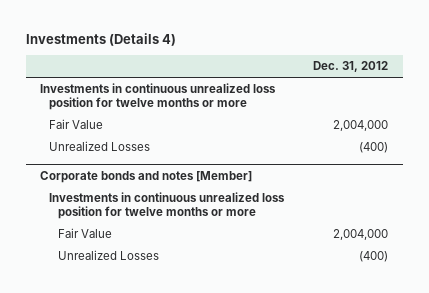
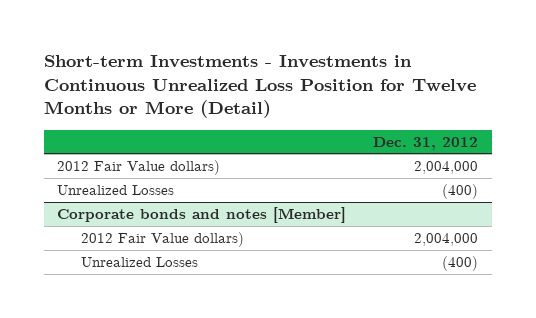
- Investments (Details 4)
+ Short-term Investments - Investments in Continuous Unrealized Loss Position for Twelve Months or More (Detail)
- Investments in continuous unrealized loss position for twelve months or more
- Fair Value | 2,004,000
+ 2012 Fair Value dollars) | 2,004,000
@ Corporate bonds and notes [Member]
- Investments in continuous unrealized loss position for twelve months or more
- Fair Value | 2,004,000
+ 2012 Fair Value dollars) | 2,004,000

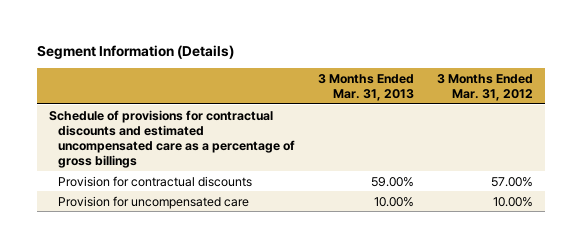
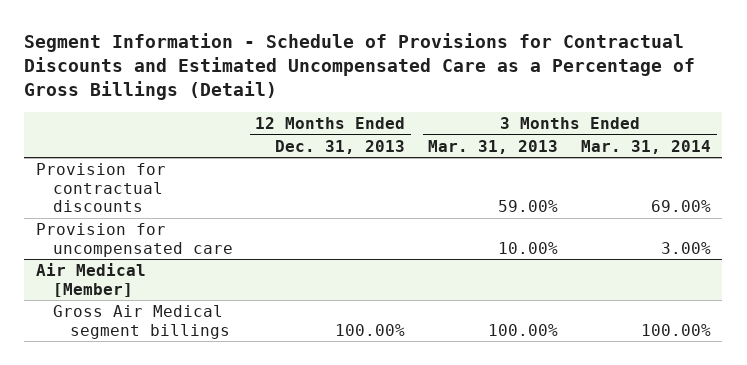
- Segment Information (Details)
+ Segment Information - Schedule of Provisions for Contractual Discounts and Estimated Uncompensated Care as a Percentage of Gross Billings (Detail)
- | 3 Months Ended Mar. 31, 2013 | 3 Months Ended Mar. 31, 2012
+ | 12 Months Ended Dec. 31, 2013 | 3 Months Ended Mar. 31, 2013 | 3 Months Ended Mar. 31, 2014
- Schedule of provisions for contractual discounts and estimated uncompensated care as a percentage of gross billings
+ Air Medical [Member]
+ Gross Air Medical segment billings | 100.00% | 100.00% | 100.00%

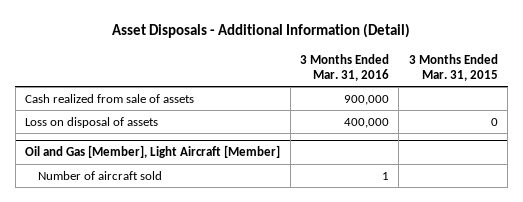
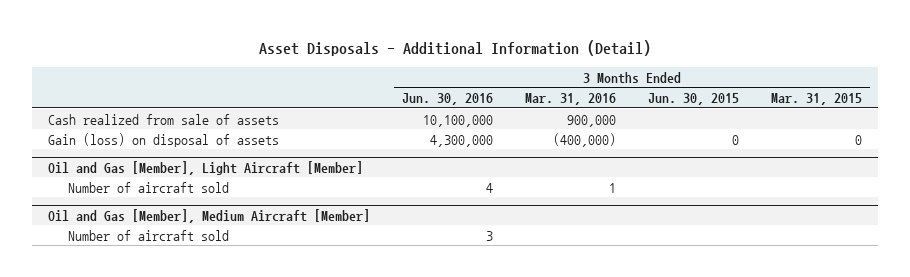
- | 3 Months Ended Mar. 31, 2016 | 3 Months Ended Mar. 31, 2015
+ | 3 Months Ended Jun. 30, 2016 | 3 Months Ended Mar. 31, 2016 | 3 Months Ended Jun. 30, 2015 | 3 Months Ended Mar. 31, 2015
- Loss on disposal of assets | 400,000 | 0
+ Gain (loss) on disposal of assets | 4,300,000 | (400,000) | 0 | 0
+ Oil and Gas [Member], Medium Aircraft [Member]
+ Number of aircraft sold | 3 | | |

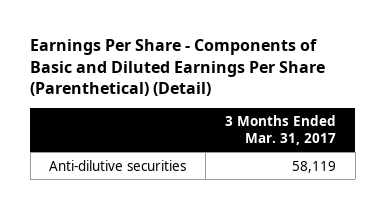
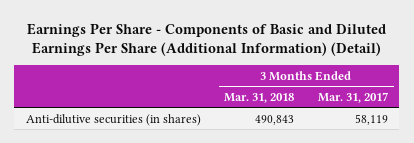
- Earnings Per Share - Components of Basic and Diluted Earnings Per Share (Parenthetical) (Detail)
+ Earnings Per Share - Components of Basic and Diluted Earnings Per Share (Additional Information) (Detail)
- | 3 Months Ended Mar. 31, 2017
+ | 3 Months Ended Mar. 31, 2018 | 3 Months Ended Mar. 31, 2017
- Anti-dilutive securities | 58,119
+ Anti-dilutive securities (in shares) | 490,843 | 58,119

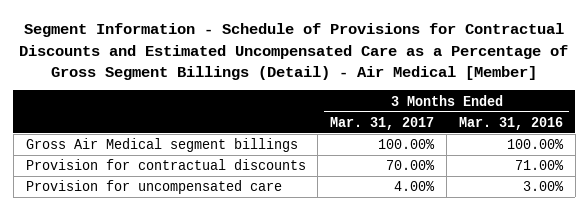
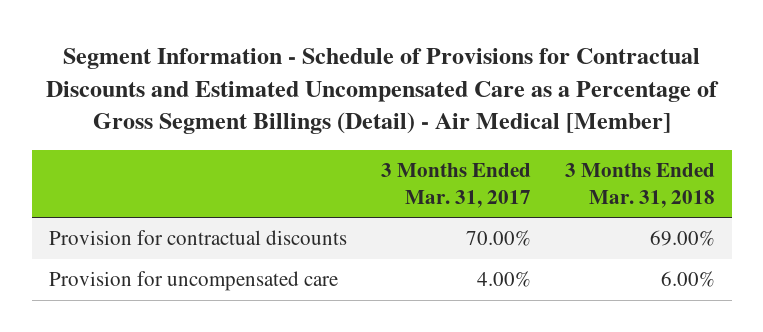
- | 3 Months Ended Mar. 31, 2017 | 3 Months Ended Mar. 31, 2016
+ | 3 Months Ended Mar. 31, 2017 | 3 Months Ended Mar. 31, 2018
- Gross Air Medical segment billings | 100.00% | 100.00%

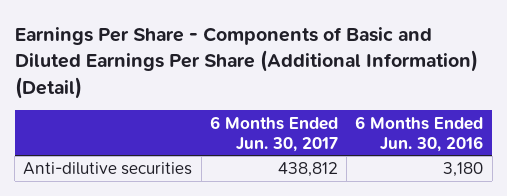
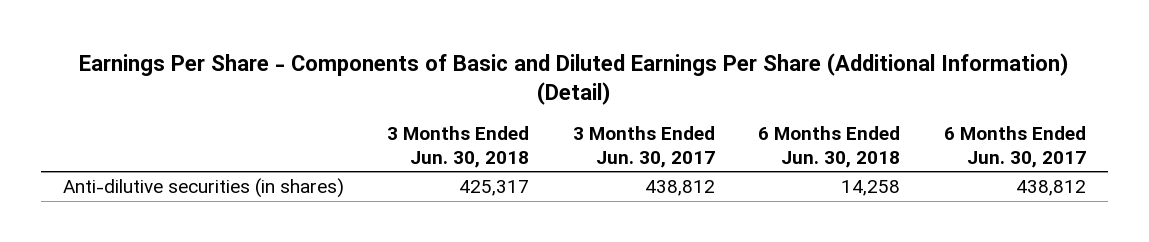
- | 6 Months Ended Jun. 30, 2017 | 6 Months Ended Jun. 30, 2016
+ | 3 Months Ended Jun. 30, 2018 | 3 Months Ended Jun. 30, 2017 | 6 Months Ended Jun. 30, 2018 | 6 Months Ended Jun. 30, 2017
- Anti-dilutive securities | 438,812 | 3,180
+ Anti-dilutive securities (in shares) | 425,317 | 438,812 | 14,258 | 438,812

